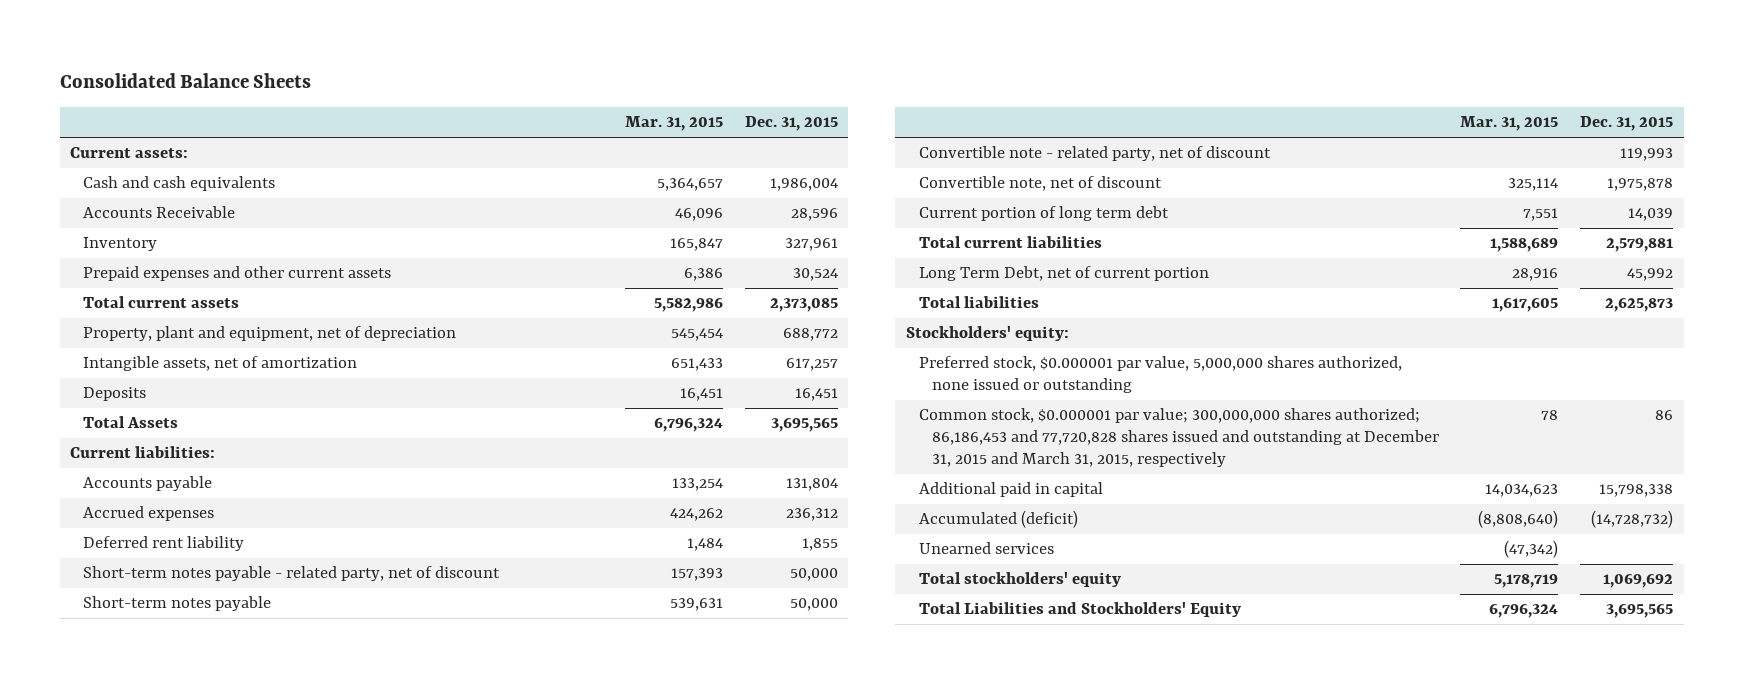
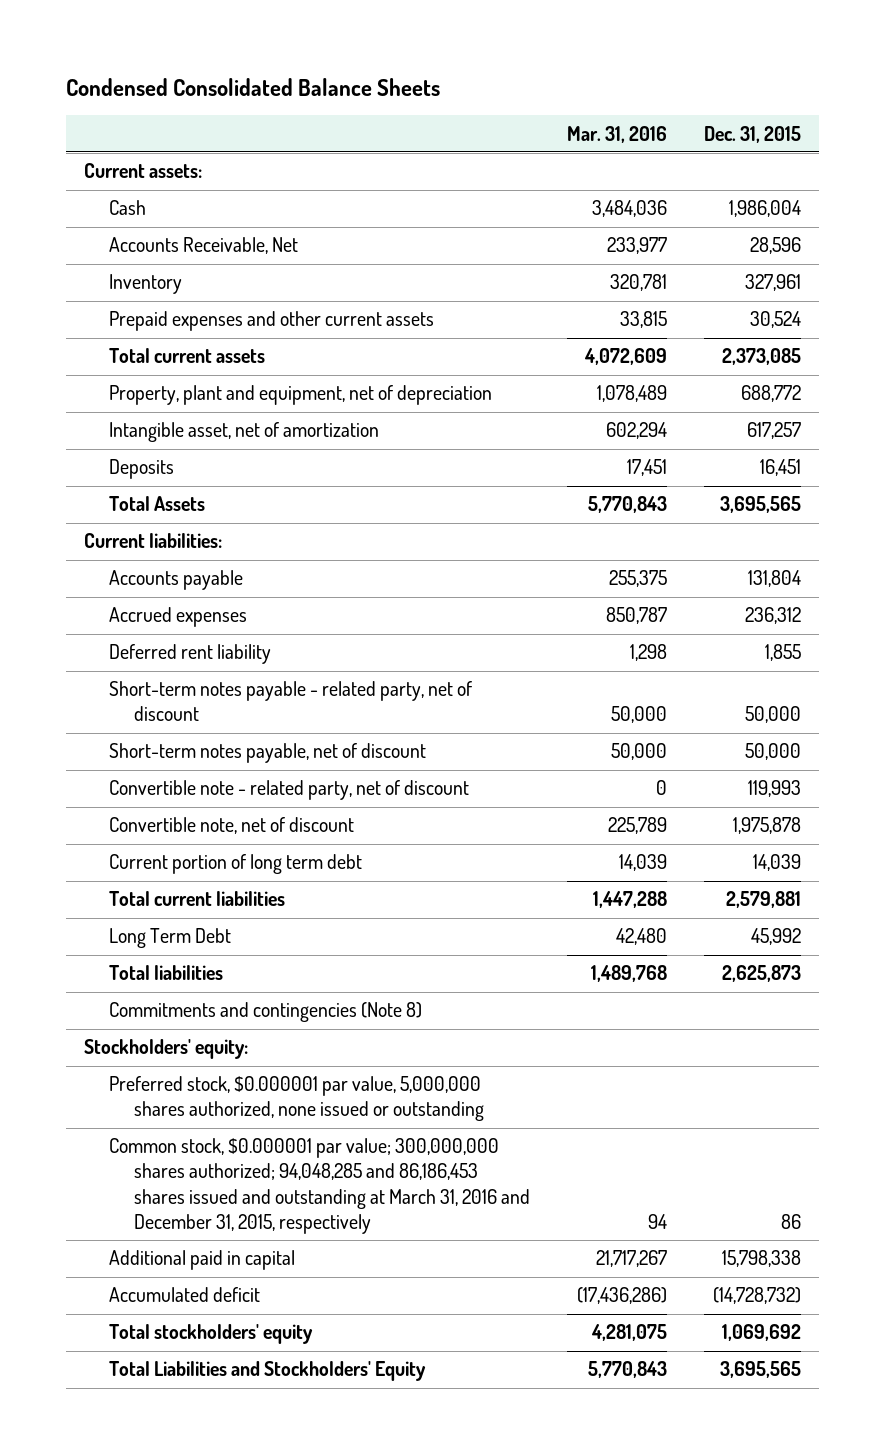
- Consolidated Balance Sheets
+ Condensed Consolidated Balance Sheets
- | Mar. 31, 2015 | Dec. 31, 2015
+ | Mar. 31, 2016 | Dec. 31, 2015
- Cash and cash equivalents | 5,364,657 | 1,986,004
- Accounts Receivable | 46,096 | 28,596
+ Cash | 3,484,036 | 1,986,004
+ Accounts Receivable, Net | 233,977 | 28,596
- Intangible assets, net of amortization | 651,433 | 617,257
+ Intangible asset, net of amortization | 602,294 | 617,257
- Short-term notes payable | 539,631 | 50,000
+ Short-term notes payable, net of discount | 50,000 | 50,000
- Long Term Debt, net of current portion | 28,916 | 45,992
+ Long Term Debt | 42,480 | 45,992
+ Commitments and contingencies (Note 8)
- Common stock, $0.000001 par value; 300,000,000 shares authorized; 86,186,453 and 77,720,828 shares issued and outstanding at December 31, 2015 and March 31, 2015, respectively | 78 | 86
+ Common stock, $0.000001 par value; 300,000,000 shares authorized; 94,048,285 and 86,186,453 shares issued and outstanding at March 31, 2016 and December 31, 2015, respectively | 94 | 86
- Accumulated (deficit) | (8,808,640) | (14,728,732)
- Unearned services | (47,342) |
+ Accumulated deficit | (17,436,286) | (14,728,732)

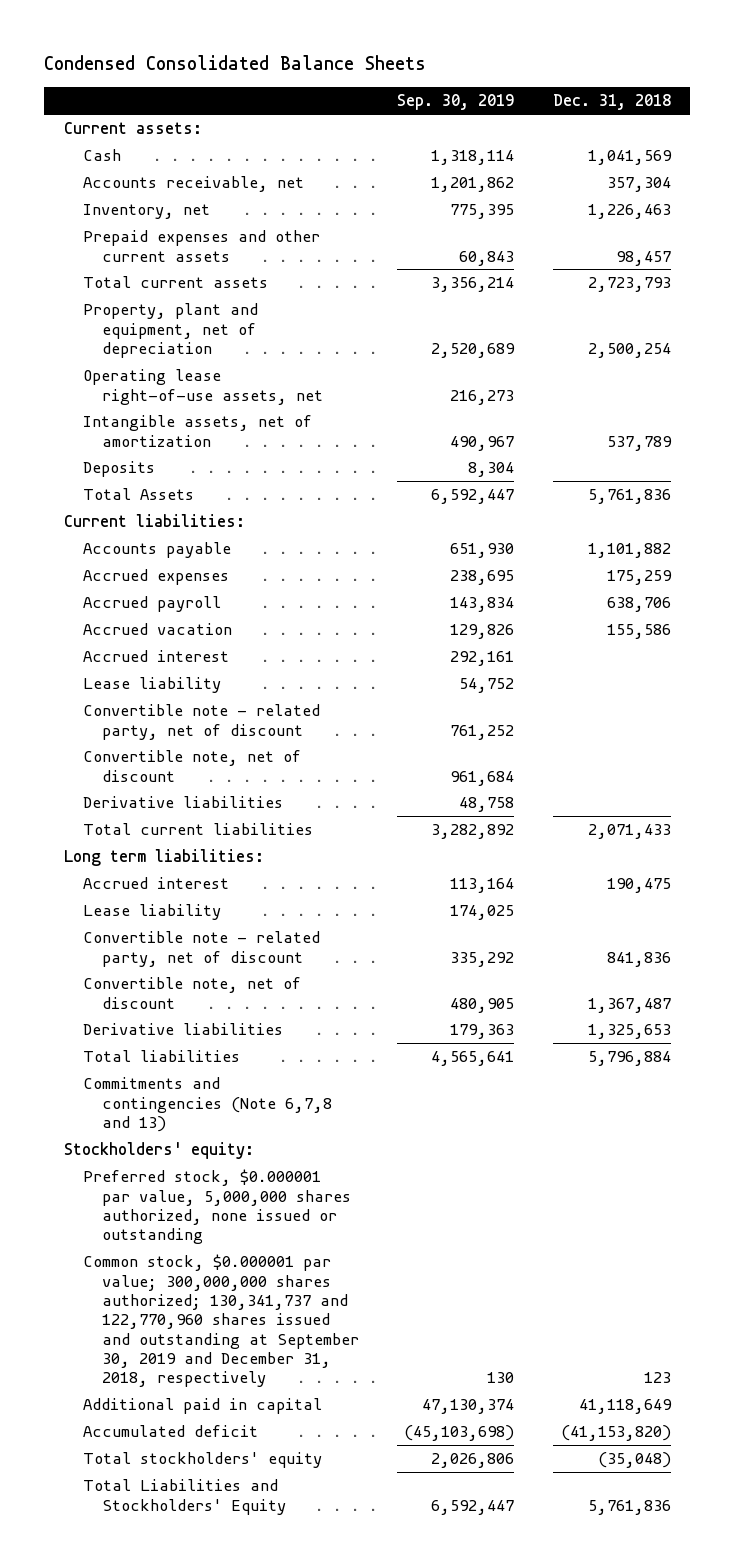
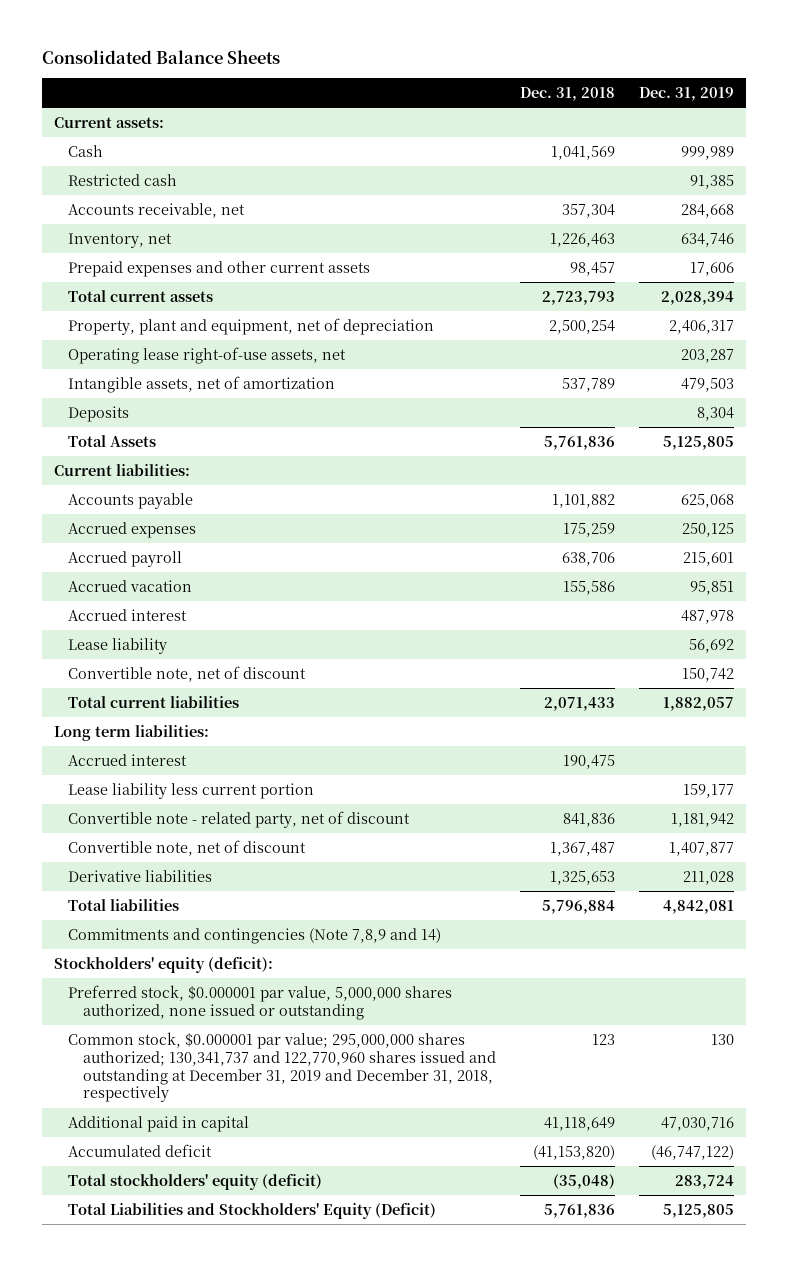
- Condensed Consolidated Balance Sheets
+ Consolidated Balance Sheets
- | Sep. 30, 2019 | Dec. 31, 2018
+ | Dec. 31, 2018 | Dec. 31, 2019
+ Restricted cash | | 91,385
- Convertible note - related party, net of discount | 761,252 |
- Derivative liabilities | 48,758 |
- Lease liability | 174,025 |
+ Lease liability less current portion | | 159,177
- Commitments and contingencies (Note 6,7,8 and 13)
- Stockholders' equity:
+ Commitments and contingencies (Note 7,8,9 and 14)
+ Stockholders' equity (deficit):
- Common stock, $0.000001 par value; 300,000,000 shares authorized; 130,341,737 and 122,770,960 shares issued and outstanding at September 30, 2019 and December 31, 2018, respectively | 130 | 123
+ Common stock, $0.000001 par value; 295,000,000 shares authorized; 130,341,737 and 122,770,960 shares issued and outstanding at December 31, 2019 and December 31, 2018, respectively | 123 | 130
- Total stockholders' equity | 2,026,806 | (35,048)
- Total Liabilities and Stockholders' Equity | 6,592,447 | 5,761,836
+ Total stockholders' equity (deficit) | (35,048) | 283,724
+ Total Liabilities and Stockholders' Equity (Deficit) | 5,761,836 | 5,125,805

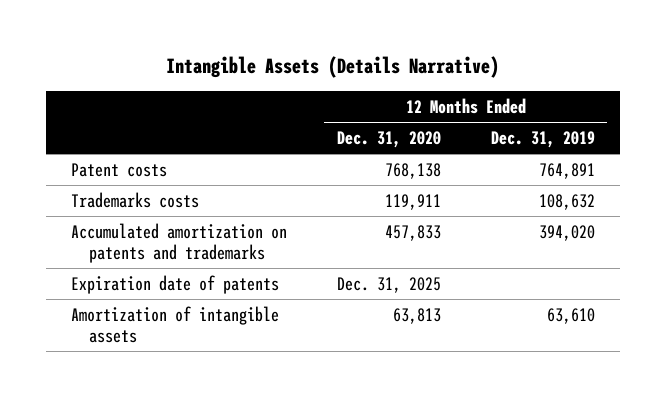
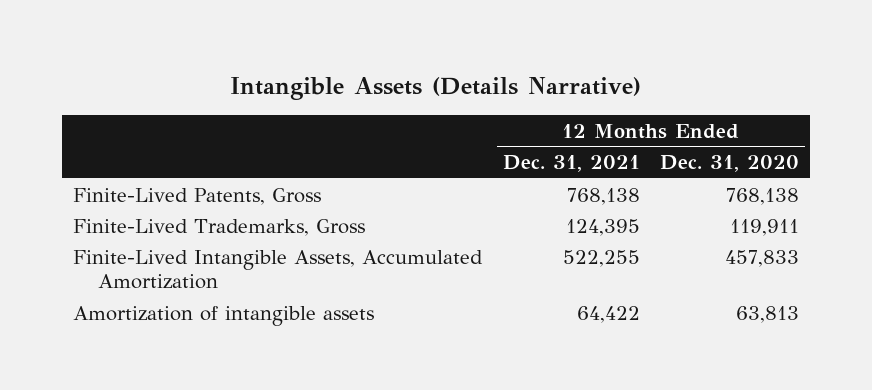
- | 12 Months Ended Dec. 31, 2020 | 12 Months Ended Dec. 31, 2019
+ | 12 Months Ended Dec. 31, 2021 | 12 Months Ended Dec. 31, 2020
- Patent costs | 768,138 | 764,891
- Trademarks costs | 119,911 | 108,632
- Accumulated amortization on patents and trademarks | 457,833 | 394,020
- Expiration date of patents | Dec. 31, 2025 |
+ Finite-Lived Patents, Gross | 768,138 | 768,138
+ Finite-Lived Trademarks, Gross | 124,395 | 119,911
+ Finite-Lived Intangible Assets, Accumulated Amortization | 522,255 | 457,833

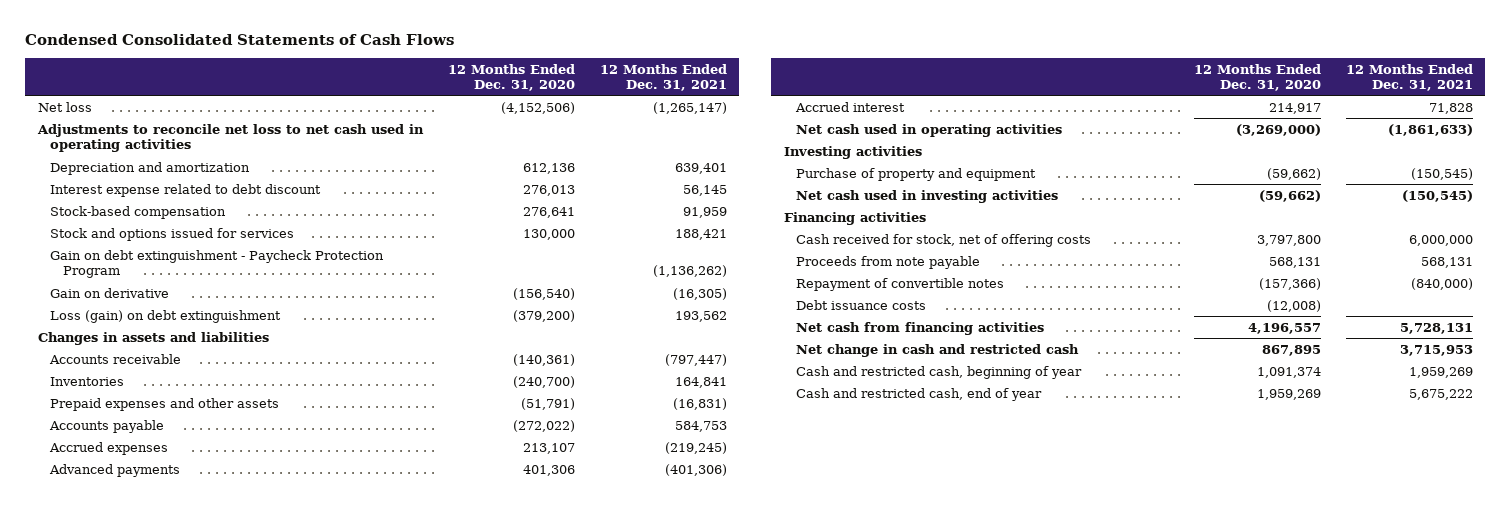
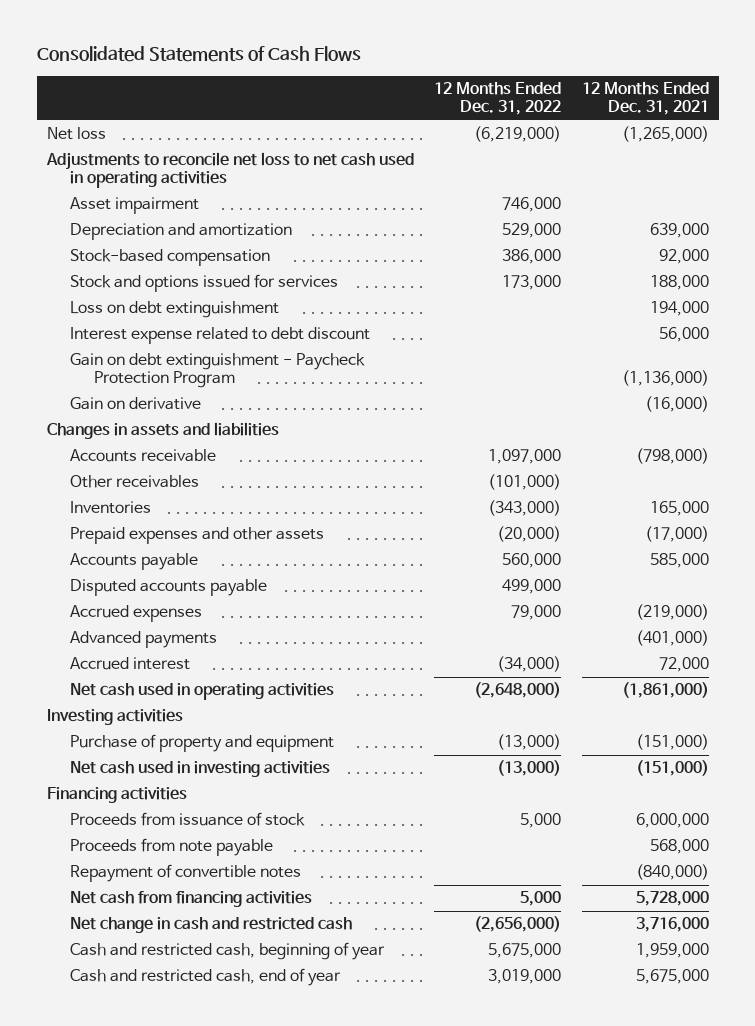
- Condensed Consolidated Statements of Cash Flows
+ Consolidated Statements of Cash Flows
- | 12 Months Ended Dec. 31, 2020 | 12 Months Ended Dec. 31, 2021
+ | 12 Months Ended Dec. 31, 2022 | 12 Months Ended Dec. 31, 2021
- Net loss | (4,152,506) | (1,265,147)
+ Net loss | (6,219,000) | (1,265,000)
- Depreciation and amortization | 612,136 | 639,401
- Interest expense related to debt discount | 276,013 | 56,145
- Stock-based compensation | 276,641 | 91,959
- Stock and options issued for services | 130,000 | 188,421
- Gain on debt extinguishment - Paycheck Protection Program | | (1,136,262)
- Gain on derivative | (156,540) | (16,305)
- Loss (gain) on debt extinguishment | (379,200) | 193,562
+ Asset impairment | 746,000 |
+ Depreciation and amortization | 529,000 | 639,000
+ Stock-based compensation | 386,000 | 92,000
+ Stock and options issued for services | 173,000 | 188,000
+ Loss on debt extinguishment | | 194,000
+ Interest expense related to debt discount | | 56,000
+ Gain on debt extinguishment - Paycheck Protection Program | | (1,136,000)
+ Gain on derivative | | (16,000)
- Accounts receivable | (140,361) | (797,447)
- Inventories | (240,700) | 164,841
- Prepaid expenses and other assets | (51,791) | (16,831)
- Accounts payable | (272,022) | 584,753
- Accrued expenses | 213,107 | (219,245)
- Advanced payments | 401,306 | (401,306)
- Accrued interest | 214,917 | 71,828
- Net cash used in operating activities | (3,269,000) | (1,861,633)
+ Accounts receivable | 1,097,000 | (798,000)
+ Other receivables | (101,000) |
+ Inventories | (343,000) | 165,000
+ Prepaid expenses and other assets | (20,000) | (17,000)
+ Accounts payable | 560,000 | 585,000
+ Disputed accounts payable | 499,000 |
+ Accrued expenses | 79,000 | (219,000)
+ Advanced payments | | (401,000)
+ Accrued interest | (34,000) | 72,000
+ Net cash used in operating activities | (2,648,000) | (1,861,000)
- Purchase of property and equipment | (59,662) | (150,545)
- Net cash used in investing activities | (59,662) | (150,545)
+ Purchase of property and equipment | (13,000) | (151,000)
+ Net cash used in investing activities | (13,000) | (151,000)
- Cash received for stock, net of offering costs | 3,797,800 | 6,000,000
- Proceeds from note payable | 568,131 | 568,131
+ Proceeds from issuance of stock | 5,000 | 6,000,000
+ Proceeds from note payable | | 568,000
- Debt issuance costs | (12,008) |
- Net cash from financing activities | 4,196,557 | 5,728,131
- Net change in cash and restricted cash | 867,895 | 3,715,953
- Cash and restricted cash, beginning of year | 1,091,374 | 1,959,269
- Cash and restricted cash, end of year | 1,959,269 | 5,675,222
+ Net cash from financing activities | 5,000 | 5,728,000
+ Net change in cash and restricted cash | (2,656,000) | 3,716,000
+ Cash and restricted cash, beginning of year | 5,675,000 | 1,959,000
+ Cash and restricted cash, end of year | 3,019,000 | 5,675,000

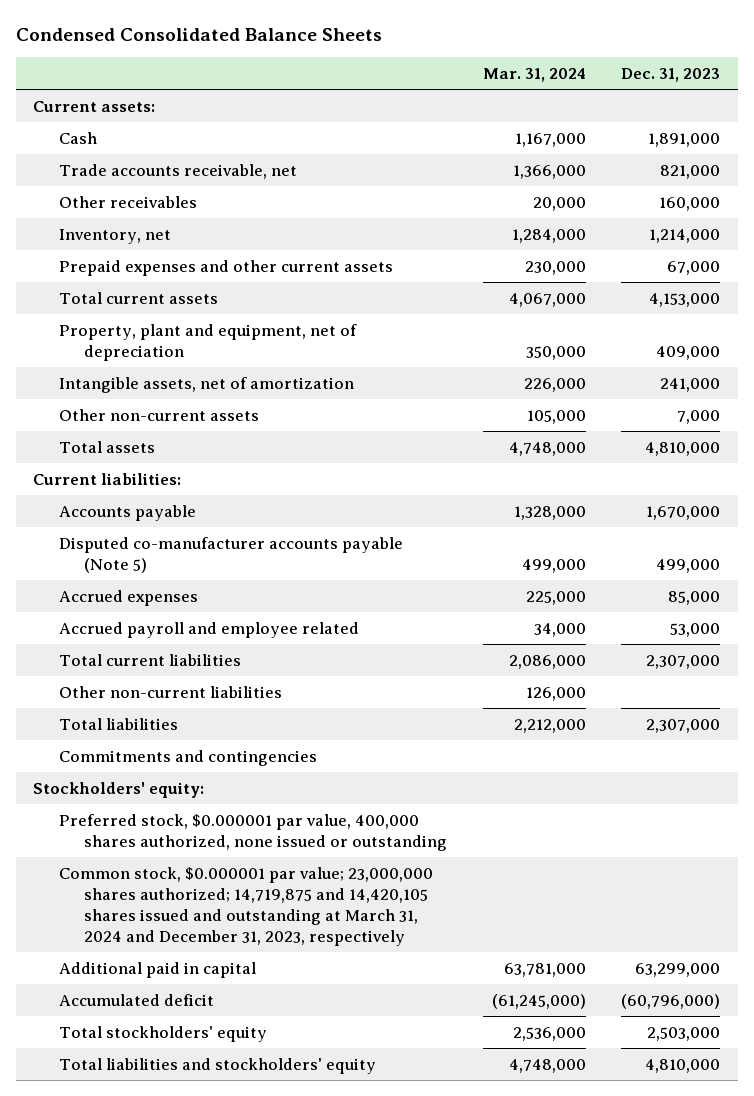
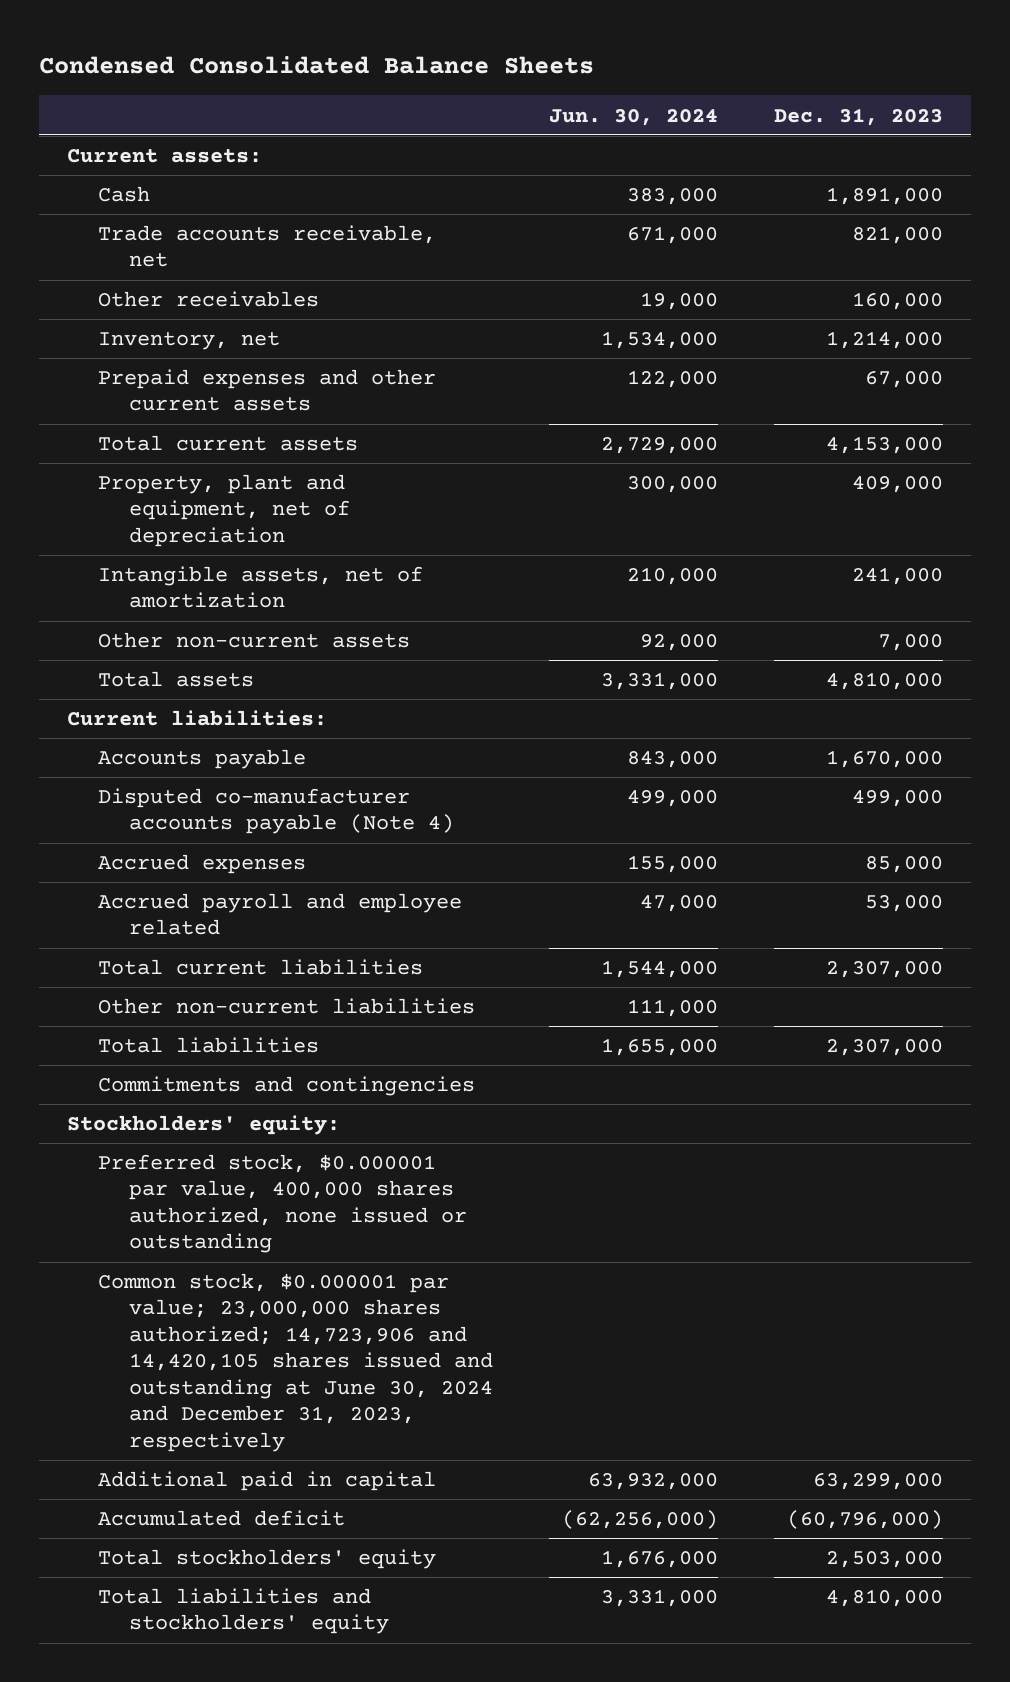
- | Mar. 31, 2024 | Dec. 31, 2023
+ | Jun. 30, 2024 | Dec. 31, 2023
- Disputed co-manufacturer accounts payable (Note 5) | 499,000 | 499,000
+ Disputed co-manufacturer accounts payable (Note 4) | 499,000 | 499,000
- Common stock, $0.000001 par value; 23,000,000 shares authorized; 14,719,875 and 14,420,105 shares issued and outstanding at March 31, 2024 and December 31, 2023, respectively
+ Common stock, $0.000001 par value; 23,000,000 shares authorized; 14,723,906 and 14,420,105 shares issued and outstanding at June 30, 2024 and December 31, 2023, respectively

